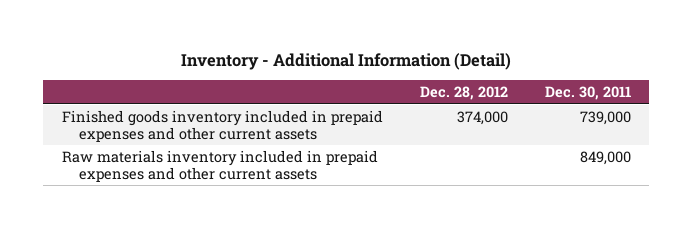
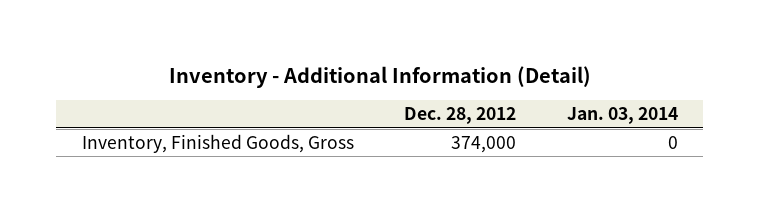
- | Dec. 28, 2012 | Dec. 30, 2011
+ | Dec. 28, 2012 | Jan. 03, 2014
- Finished goods inventory included in prepaid expenses and other current assets | 374,000 | 739,000
- Raw materials inventory included in prepaid expenses and other current assets | | 849,000
+ Inventory, Finished Goods, Gross | 374,000 | 0

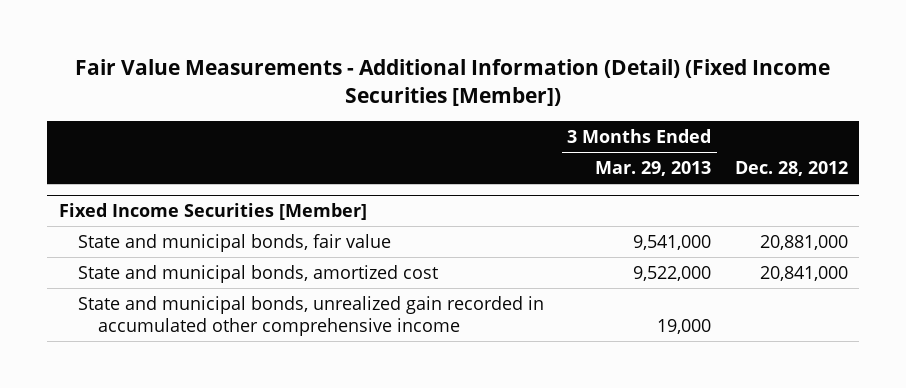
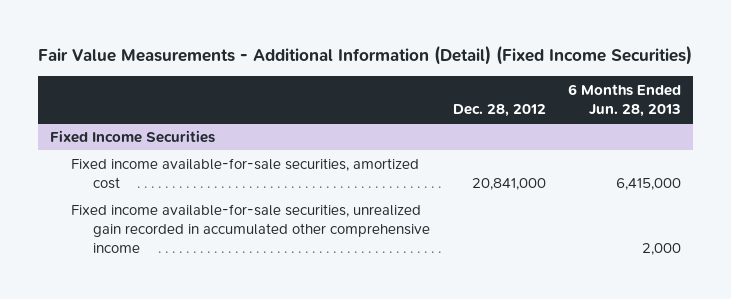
- Fair Value Measurements - Additional Information (Detail) (Fixed Income Securities [Member])
+ Fair Value Measurements - Additional Information (Detail) (Fixed Income Securities)
- | 3 Months Ended Mar. 29, 2013 | Dec. 28, 2012
+ | Dec. 28, 2012 | 6 Months Ended Jun. 28, 2013
- Fixed Income Securities [Member]
- State and municipal bonds, fair value | 9,541,000 | 20,881,000
- State and municipal bonds, amortized cost | 9,522,000 | 20,841,000
- State and municipal bonds, unrealized gain recorded in accumulated other comprehensive income | 19,000 |
+ Fixed Income Securities
+ Fixed income available-for-sale securities, amortized cost | 20,841,000 | 6,415,000
+ Fixed income available-for-sale securities, unrealized gain recorded in accumulated other comprehensive income | | 2,000

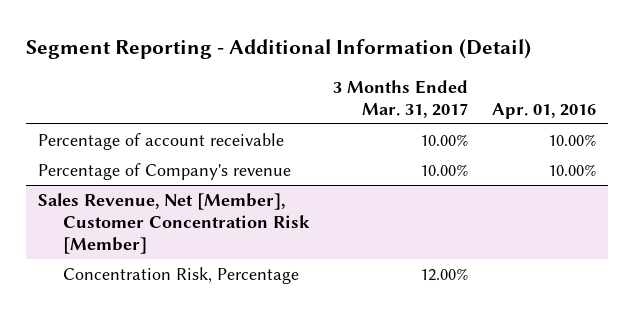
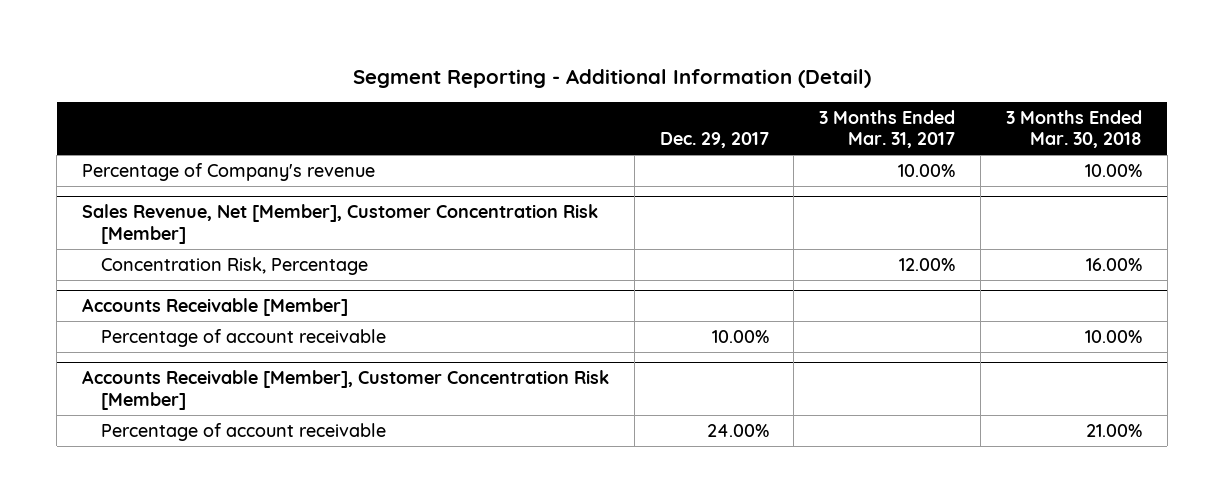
- | 3 Months Ended Mar. 31, 2017 | Apr. 01, 2016
+ | Dec. 29, 2017 | 3 Months Ended Mar. 31, 2017 | 3 Months Ended Mar. 30, 2018
- Percentage of account receivable | 10.00% | 10.00%
+ Accounts Receivable [Member]
+ Percentage of account receivable | 10.00% | | 10.00%
+ Accounts Receivable [Member], Customer Concentration Risk [Member]
+ Percentage of account receivable | 24.00% | | 21.00%

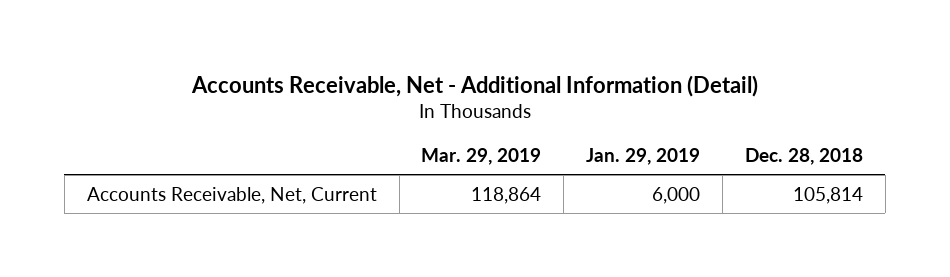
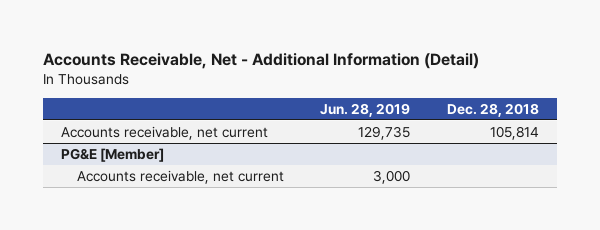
- | Mar. 29, 2019 | Jan. 29, 2019 | Dec. 28, 2018
+ | Jun. 28, 2019 | Dec. 28, 2018
- Accounts Receivable, Net, Current | 118,864 | 6,000 | 105,814
+ Accounts receivable, net current | 129,735 | 105,814
+ PG&E [Member]
+ Accounts receivable, net current | 3,000 |

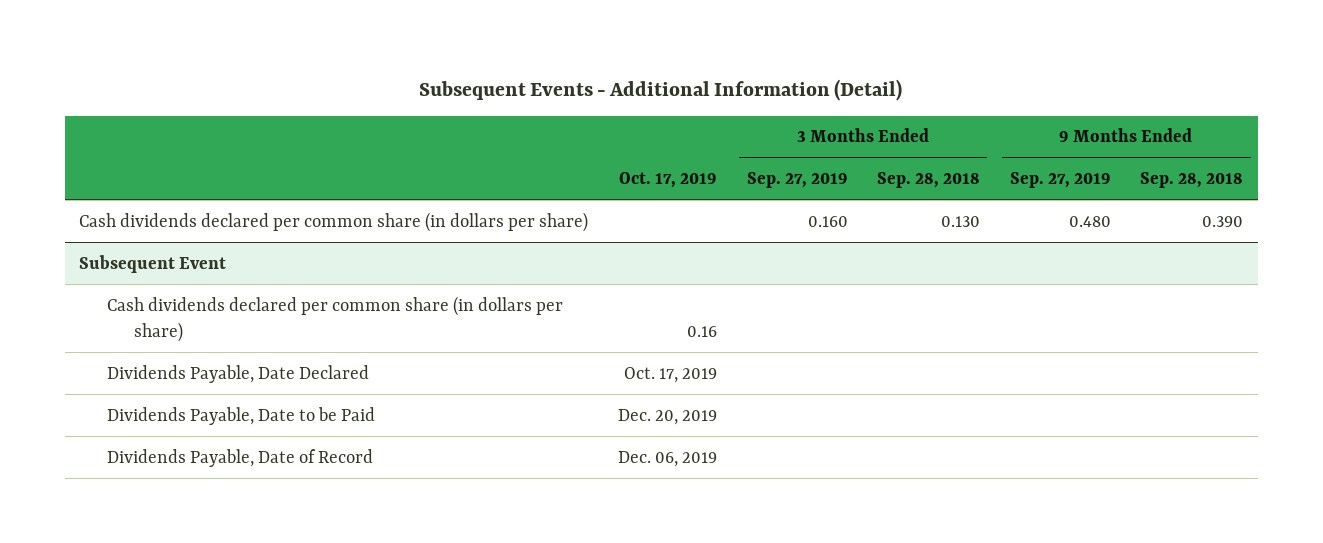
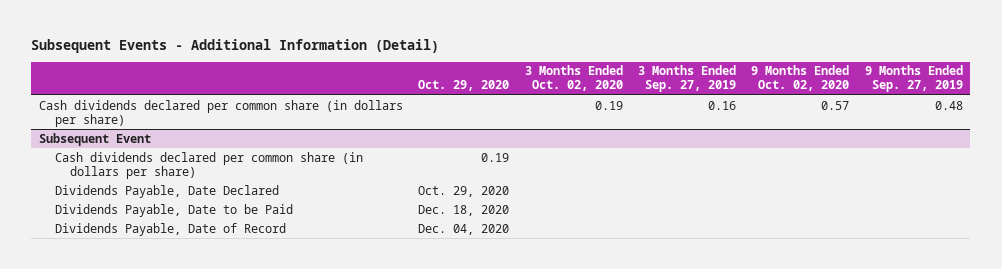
- | Oct. 17, 2019 | 3 Months Ended Sep. 27, 2019 | 3 Months Ended Sep. 28, 2018 | 9 Months Ended Sep. 27, 2019 | 9 Months Ended Sep. 28, 2018
+ | Oct. 29, 2020 | 3 Months Ended Oct. 02, 2020 | 3 Months Ended Sep. 27, 2019 | 9 Months Ended Oct. 02, 2020 | 9 Months Ended Sep. 27, 2019
- Cash dividends declared per common share (in dollars per share) | | 0.160 | 0.130 | 0.480 | 0.390
+ Cash dividends declared per common share (in dollars per share) | | 0.19 | 0.16 | 0.57 | 0.48

